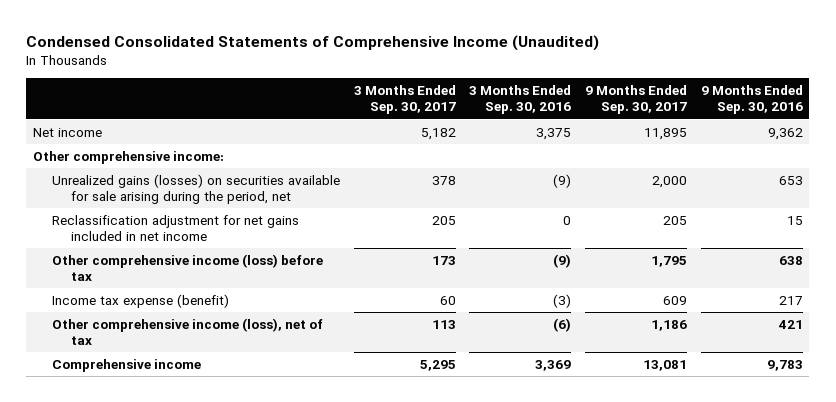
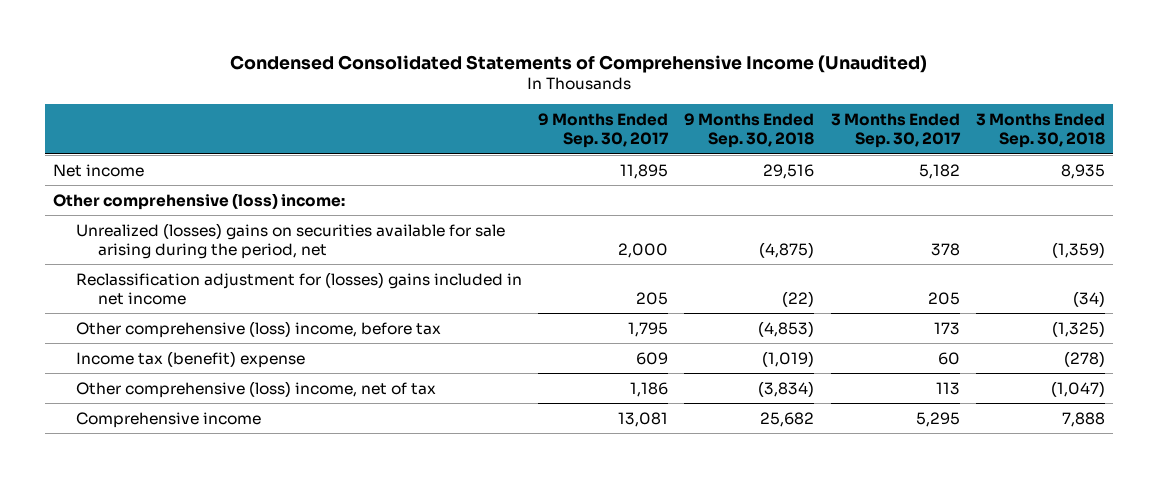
- | 3 Months Ended Sep. 30, 2017 | 3 Months Ended Sep. 30, 2016 | 9 Months Ended Sep. 30, 2017 | 9 Months Ended Sep. 30, 2016
+ | 9 Months Ended Sep. 30, 2017 | 9 Months Ended Sep. 30, 2018 | 3 Months Ended Sep. 30, 2017 | 3 Months Ended Sep. 30, 2018
- Other comprehensive income:
- Unrealized gains (losses) on securities available for sale arising during the period, net | 378 | (9) | 2,000 | 653
- Reclassification adjustment for net gains included in net income | 205 | 0 | 205 | 15
- Other comprehensive income (loss) before tax | 173 | (9) | 1,795 | 638
- Income tax expense (benefit) | 60 | (3) | 609 | 217
- Other comprehensive income (loss), net of tax | 113 | (6) | 1,186 | 421
+ Other comprehensive (loss) income:
+ Unrealized (losses) gains on securities available for sale arising during the period, net | 2,000 | (4,875) | 378 | (1,359)
+ Reclassification adjustment for (losses) gains included in net income | 205 | (22) | 205 | (34)
+ Other comprehensive (loss) income, before tax | 1,795 | (4,853) | 173 | (1,325)
+ Income tax (benefit) expense | 609 | (1,019) | 60 | (278)
+ Other comprehensive (loss) income, net of tax | 1,186 | (3,834) | 113 | (1,047)

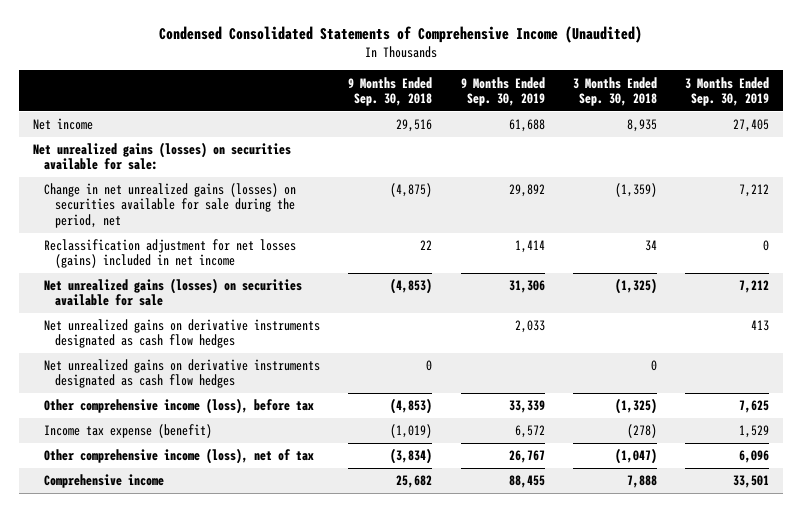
- | 9 Months Ended Sep. 30, 2017 | 9 Months Ended Sep. 30, 2018 | 3 Months Ended Sep. 30, 2017 | 3 Months Ended Sep. 30, 2018
+ | 9 Months Ended Sep. 30, 2018 | 9 Months Ended Sep. 30, 2019 | 3 Months Ended Sep. 30, 2018 | 3 Months Ended Sep. 30, 2019
- Other comprehensive (loss) income:
- Unrealized (losses) gains on securities available for sale arising during the period, net | 2,000 | (4,875) | 378 | (1,359)
- Reclassification adjustment for (losses) gains included in net income | 205 | (22) | 205 | (34)
- Other comprehensive (loss) income, before tax | 1,795 | (4,853) | 173 | (1,325)
- Income tax (benefit) expense | 609 | (1,019) | 60 | (278)
- Other comprehensive (loss) income, net of tax | 1,186 | (3,834) | 113 | (1,047)
+ Net unrealized gains (losses) on securities available for sale:
+ Change in net unrealized gains (losses) on securities available for sale during the period, net | (4,875) | 29,892 | (1,359) | 7,212
+ Reclassification adjustment for net losses (gains) included in net income | 22 | 1,414 | 34 | 0
+ Net unrealized gains (losses) on securities available for sale | (4,853) | 31,306 | (1,325) | 7,212
+ Net unrealized gains on derivative instruments designated as cash flow hedges | | 2,033 | | 413
+ Net unrealized gains on derivative instruments designated as cash flow hedges | 0 | | 0 |
+ Other comprehensive income (loss), before tax | (4,853) | 33,339 | (1,325) | 7,625
+ Income tax expense (benefit) | (1,019) | 6,572 | (278) | 1,529
+ Other comprehensive income (loss), net of tax | (3,834) | 26,767 | (1,047) | 6,096

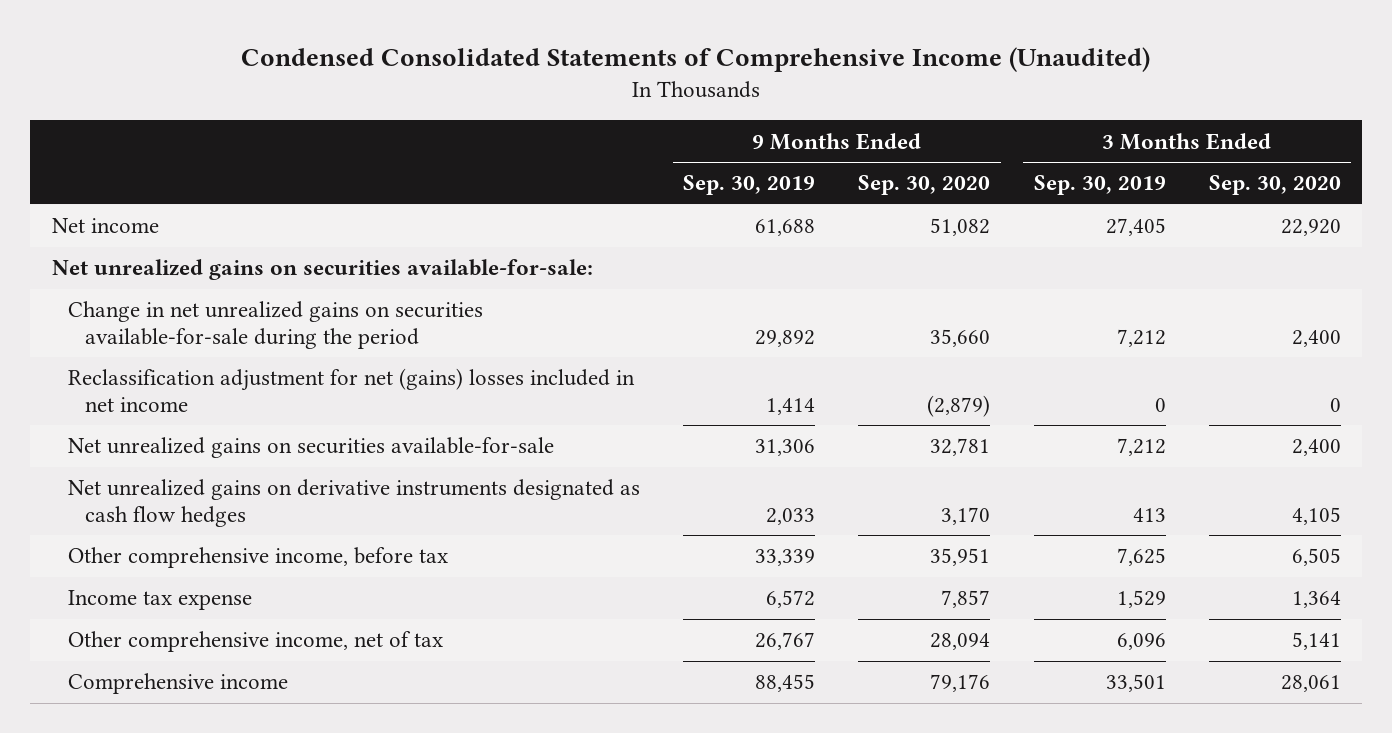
- | 9 Months Ended Sep. 30, 2018 | 9 Months Ended Sep. 30, 2019 | 3 Months Ended Sep. 30, 2018 | 3 Months Ended Sep. 30, 2019
+ | 9 Months Ended Sep. 30, 2019 | 9 Months Ended Sep. 30, 2020 | 3 Months Ended Sep. 30, 2019 | 3 Months Ended Sep. 30, 2020
- Net unrealized gains (losses) on securities available for sale:
- Change in net unrealized gains (losses) on securities available for sale during the period, net | (4,875) | 29,892 | (1,359) | 7,212
- Reclassification adjustment for net losses (gains) included in net income | 22 | 1,414 | 34 | 0
- Net unrealized gains (losses) on securities available for sale | (4,853) | 31,306 | (1,325) | 7,212
+ Net unrealized gains on securities available-for-sale:
+ Change in net unrealized gains on securities available-for-sale during the period | 29,892 | 35,660 | 7,212 | 2,400
+ Reclassification adjustment for net (gains) losses included in net income | 1,414 | (2,879) | 0 | 0
+ Net unrealized gains on securities available-for-sale | 31,306 | 32,781 | 7,212 | 2,400
- Net unrealized gains on derivative instruments designated as cash flow hedges | 0 | | 0 |
- Other comprehensive income (loss), before tax | (4,853) | 33,339 | (1,325) | 7,625
- Income tax expense (benefit) | (1,019) | 6,572 | (278) | 1,529
- Other comprehensive income (loss), net of tax | (3,834) | 26,767 | (1,047) | 6,096
+ Other comprehensive income, before tax | 33,339 | 35,951 | 7,625 | 6,505
+ Income tax expense | 6,572 | 7,857 | 1,529 | 1,364
+ Other comprehensive income, net of tax | 26,767 | 28,094 | 6,096 | 5,141

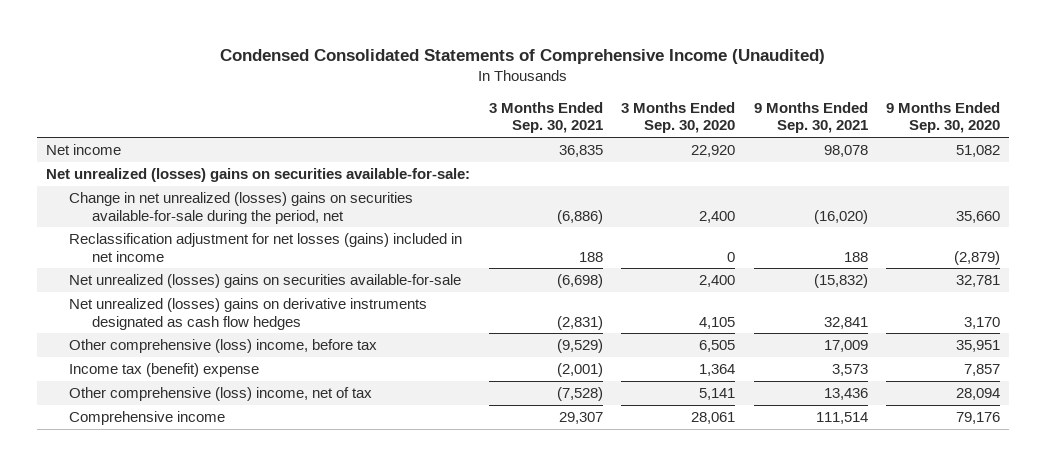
- | 9 Months Ended Sep. 30, 2019 | 9 Months Ended Sep. 30, 2020 | 3 Months Ended Sep. 30, 2019 | 3 Months Ended Sep. 30, 2020
+ | 3 Months Ended Sep. 30, 2021 | 3 Months Ended Sep. 30, 2020 | 9 Months Ended Sep. 30, 2021 | 9 Months Ended Sep. 30, 2020
- Net unrealized gains on securities available-for-sale:
- Change in net unrealized gains on securities available-for-sale during the period | 29,892 | 35,660 | 7,212 | 2,400
- Reclassification adjustment for net (gains) losses included in net income | 1,414 | (2,879) | 0 | 0
- Net unrealized gains on securities available-for-sale | 31,306 | 32,781 | 7,212 | 2,400
- Net unrealized gains on derivative instruments designated as cash flow hedges | 2,033 | 3,170 | 413 | 4,105
- Other comprehensive income, before tax | 33,339 | 35,951 | 7,625 | 6,505
- Income tax expense | 6,572 | 7,857 | 1,529 | 1,364
- Other comprehensive income, net of tax | 26,767 | 28,094 | 6,096 | 5,141
+ Net unrealized (losses) gains on securities available-for-sale:
+ Change in net unrealized (losses) gains on securities available-for-sale during the period, net | (6,886) | 2,400 | (16,020) | 35,660
+ Reclassification adjustment for net losses (gains) included in net income | 188 | 0 | 188 | (2,879)
+ Net unrealized (losses) gains on securities available-for-sale | (6,698) | 2,400 | (15,832) | 32,781
+ Net unrealized (losses) gains on derivative instruments designated as cash flow hedges | (2,831) | 4,105 | 32,841 | 3,170
+ Other comprehensive (loss) income, before tax | (9,529) | 6,505 | 17,009 | 35,951
+ Income tax (benefit) expense | (2,001) | 1,364 | 3,573 | 7,857
+ Other comprehensive (loss) income, net of tax | (7,528) | 5,141 | 13,436 | 28,094

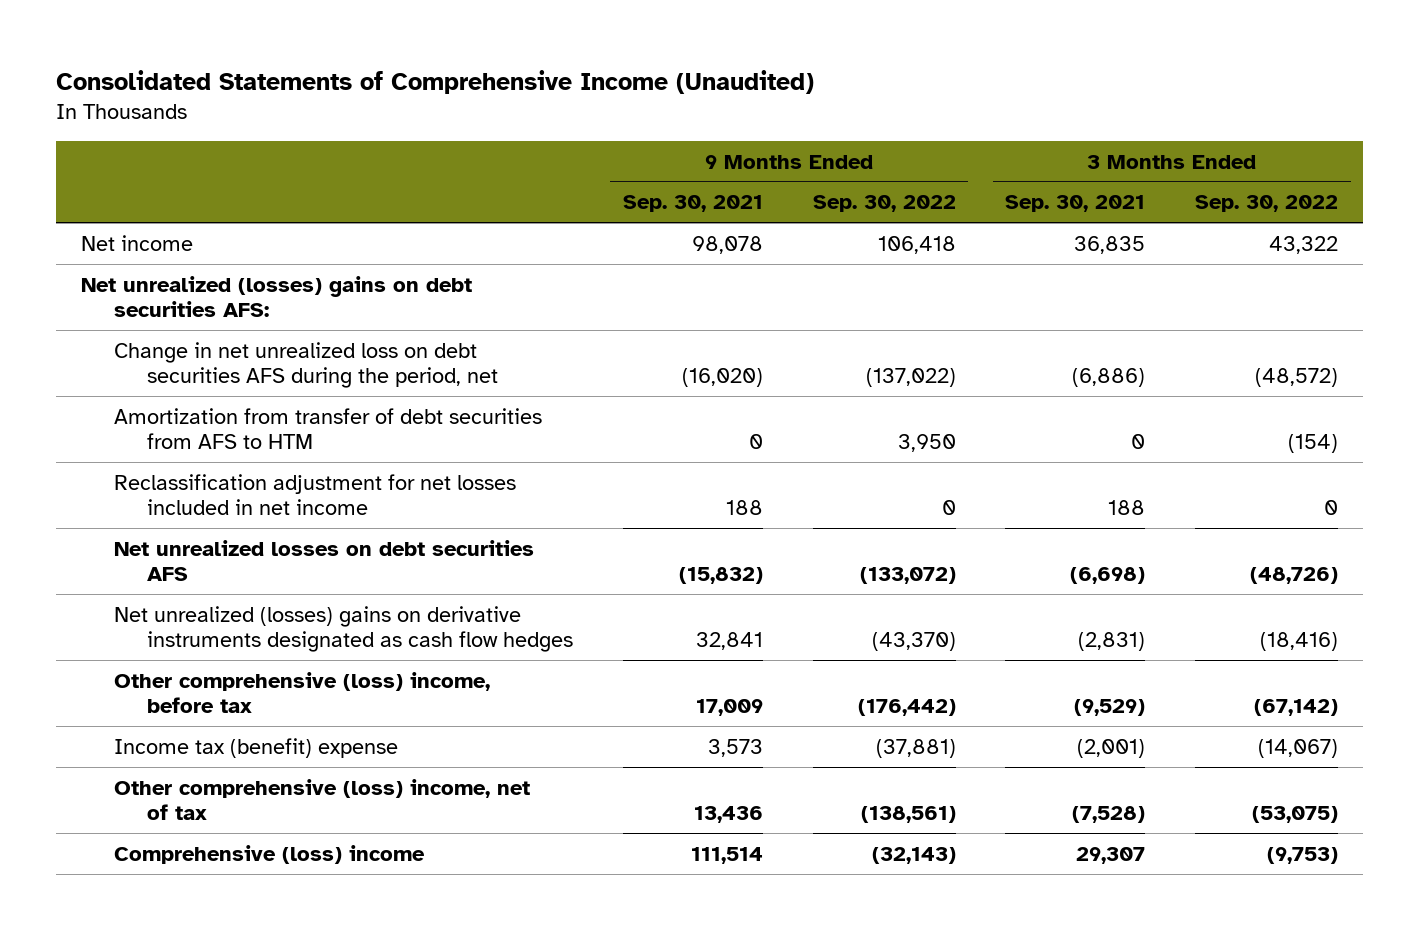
- Condensed Consolidated Statements of Comprehensive Income (Unaudited)
+ Consolidated Statements of Comprehensive Income (Unaudited)
- | 3 Months Ended Sep. 30, 2021 | 3 Months Ended Sep. 30, 2020 | 9 Months Ended Sep. 30, 2021 | 9 Months Ended Sep. 30, 2020
+ | 9 Months Ended Sep. 30, 2021 | 9 Months Ended Sep. 30, 2022 | 3 Months Ended Sep. 30, 2021 | 3 Months Ended Sep. 30, 2022
- Net unrealized (losses) gains on securities available-for-sale:
- Change in net unrealized (losses) gains on securities available-for-sale during the period, net | (6,886) | 2,400 | (16,020) | 35,660
- Reclassification adjustment for net losses (gains) included in net income | 188 | 0 | 188 | (2,879)
- Net unrealized (losses) gains on securities available-for-sale | (6,698) | 2,400 | (15,832) | 32,781
+ Net unrealized (losses) gains on debt securities AFS:
+ Change in net unrealized loss on debt securities AFS during the period, net | (16,020) | (137,022) | (6,886) | (48,572)
+ Amortization from transfer of debt securities from AFS to HTM | 0 | 3,950 | 0 | (154)
+ Reclassification adjustment for net losses included in net income | 188 | 0 | 188 | 0
+ Net unrealized losses on debt securities AFS | (15,832) | (133,072) | (6,698) | (48,726)
- Comprehensive income | 29,307 | 28,061 | 111,514 | 79,176
+ Comprehensive (loss) income | 111,514 | (32,143) | 29,307 | (9,753)

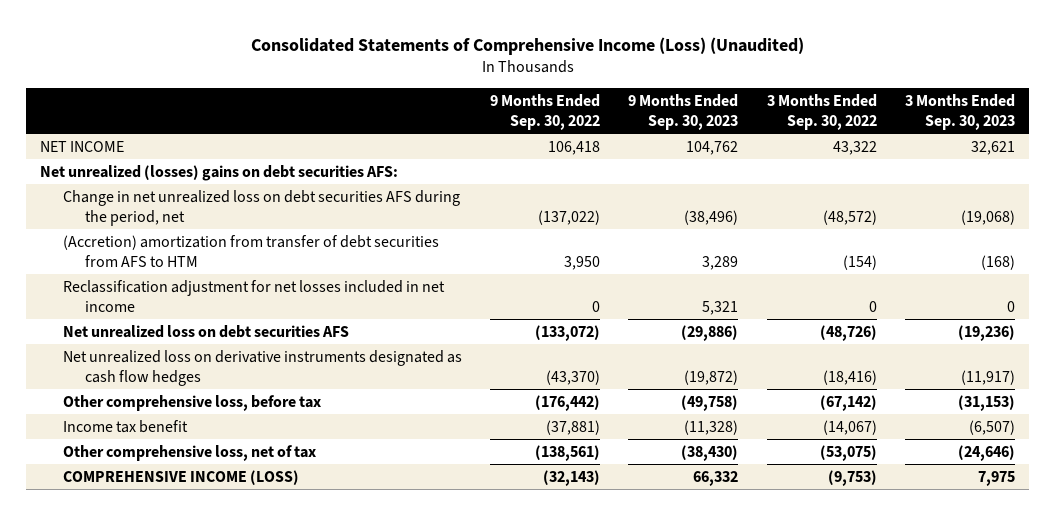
- Consolidated Statements of Comprehensive Income (Unaudited)
+ Consolidated Statements of Comprehensive Income (Loss) (Unaudited)
- | 9 Months Ended Sep. 30, 2021 | 9 Months Ended Sep. 30, 2022 | 3 Months Ended Sep. 30, 2021 | 3 Months Ended Sep. 30, 2022
+ | 9 Months Ended Sep. 30, 2022 | 9 Months Ended Sep. 30, 2023 | 3 Months Ended Sep. 30, 2022 | 3 Months Ended Sep. 30, 2023
- Net income | 98,078 | 106,418 | 36,835 | 43,322
+ NET INCOME | 106,418 | 104,762 | 43,322 | 32,621
- Amortization from transfer of debt securities from AFS to HTM | 0 | 3,950 | 0 | (154)
+ (Accretion) amortization from transfer of debt securities from AFS to HTM | 3,950 | 3,289 | (154) | (168)
- Net unrealized losses on debt securities AFS | (15,832) | (133,072) | (6,698) | (48,726)
- Net unrealized (losses) gains on derivative instruments designated as cash flow hedges | 32,841 | (43,370) | (2,831) | (18,416)
- Other comprehensive (loss) income, before tax | 17,009 | (176,442) | (9,529) | (67,142)
- Income tax (benefit) expense | 3,573 | (37,881) | (2,001) | (14,067)
- Other comprehensive (loss) income, net of tax | 13,436 | (138,561) | (7,528) | (53,075)
- Comprehensive (loss) income | 111,514 | (32,143) | 29,307 | (9,753)
+ Net unrealized loss on debt securities AFS | (133,072) | (29,886) | (48,726) | (19,236)
+ Net unrealized loss on derivative instruments designated as cash flow hedges | (43,370) | (19,872) | (18,416) | (11,917)
+ Other comprehensive loss, before tax | (176,442) | (49,758) | (67,142) | (31,153)
+ Income tax benefit | (37,881) | (11,328) | (14,067) | (6,507)
+ Other comprehensive loss, net of tax | (138,561) | (38,430) | (53,075) | (24,646)
+ COMPREHENSIVE INCOME (LOSS) | (32,143) | 66,332 | (9,753) | 7,975

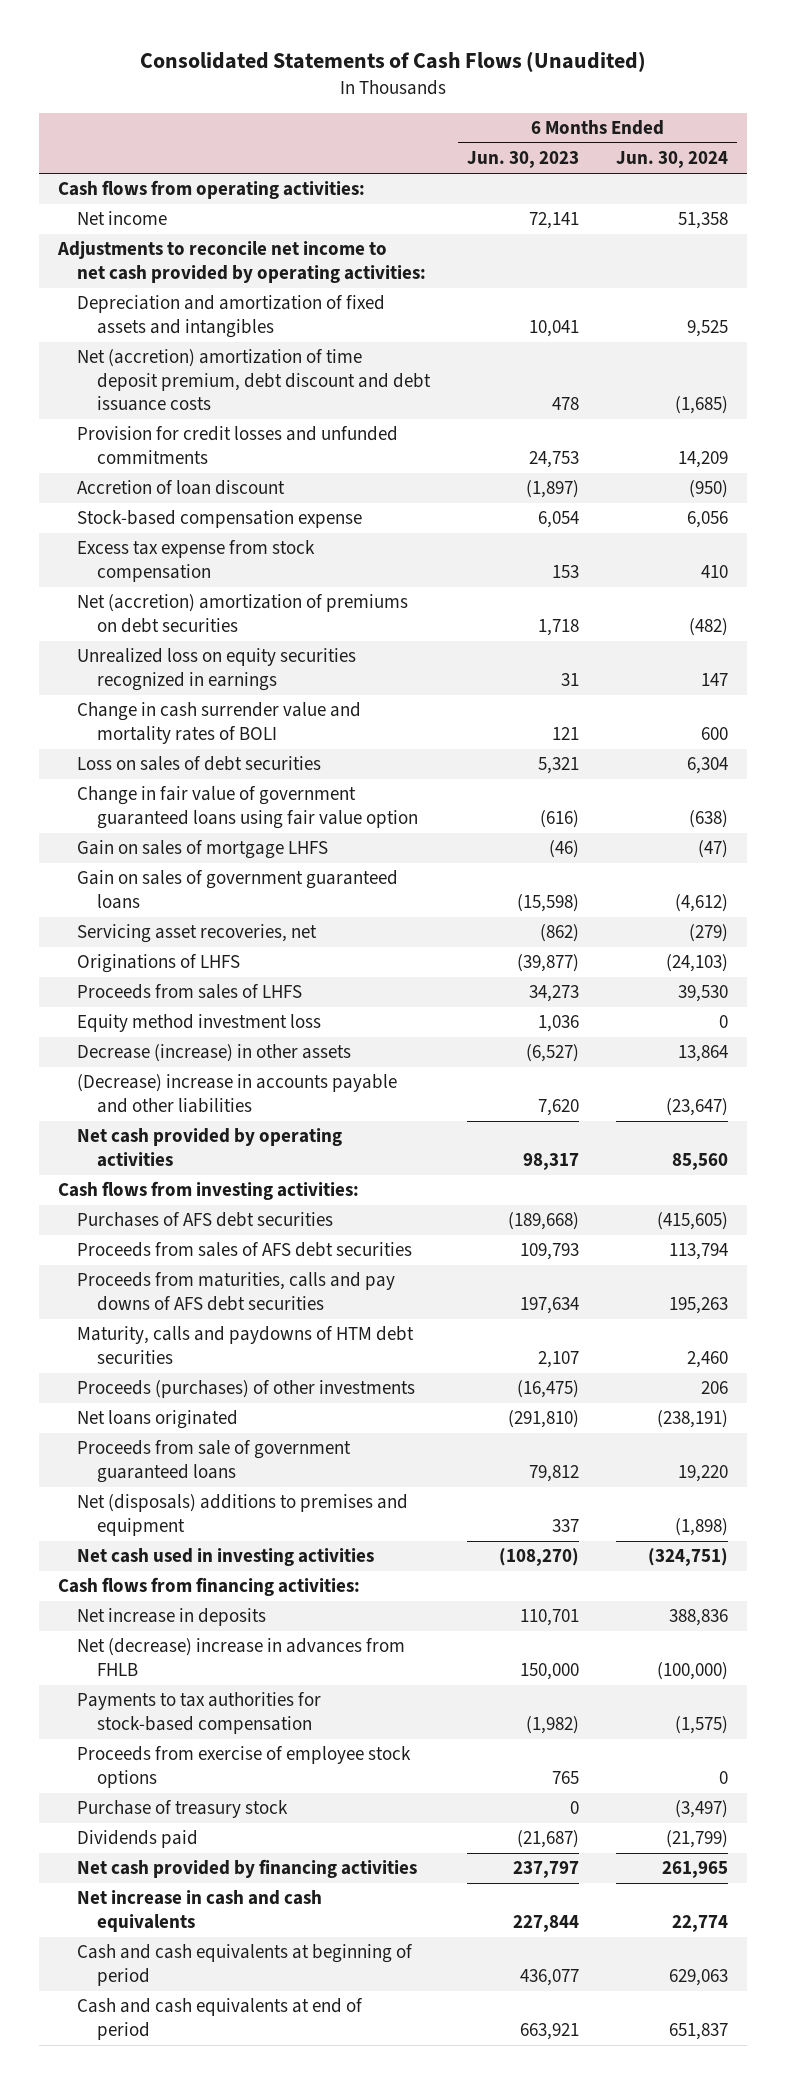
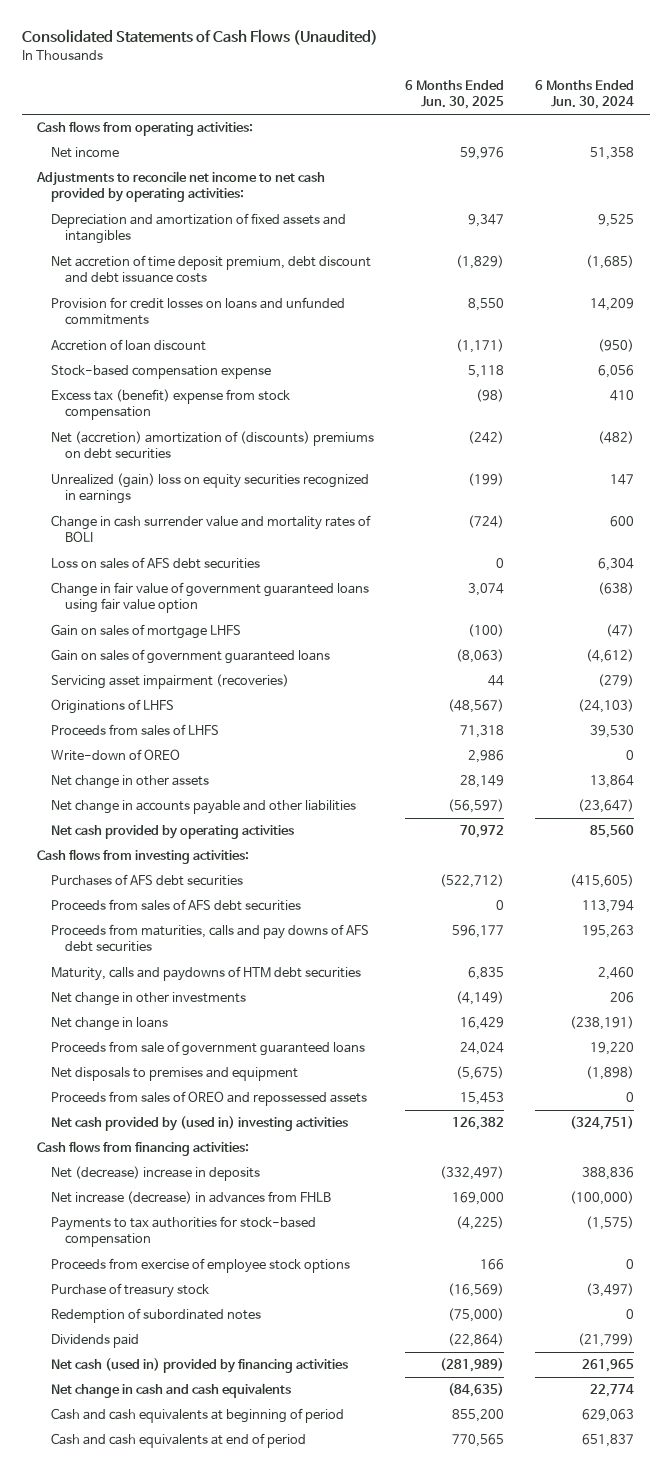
- | 6 Months Ended Jun. 30, 2023 | 6 Months Ended Jun. 30, 2024
+ | 6 Months Ended Jun. 30, 2025 | 6 Months Ended Jun. 30, 2024
- Net (accretion) amortization of time deposit premium, debt discount and debt issuance costs | 478 | (1,685)
- Provision for credit losses and unfunded commitments | 24,753 | 14,209
+ Net accretion of time deposit premium, debt discount and debt issuance costs | (1,829) | (1,685)
+ Provision for credit losses on loans and unfunded commitments | 8,550 | 14,209
- Excess tax expense from stock compensation | 153 | 410
- Net (accretion) amortization of premiums on debt securities | 1,718 | (482)
- Unrealized loss on equity securities recognized in earnings | 31 | 147
+ Excess tax (benefit) expense from stock compensation | (98) | 410
+ Net (accretion) amortization of (discounts) premiums on debt securities | (242) | (482)
+ Unrealized (gain) loss on equity securities recognized in earnings | (199) | 147
- Loss on sales of debt securities | 5,321 | 6,304
+ Loss on sales of AFS debt securities | 0 | 6,304
- Servicing asset recoveries, net | (862) | (279)
+ Servicing asset impairment (recoveries) | 44 | (279)
- Equity method investment loss | 1,036 | 0
- Decrease (increase) in other assets | (6,527) | 13,864
- (Decrease) increase in accounts payable and other liabilities | 7,620 | (23,647)
+ Write-down of OREO | 2,986 | 0
+ Net change in other assets | 28,149 | 13,864
+ Net change in accounts payable and other liabilities | (56,597) | (23,647)
- Proceeds (purchases) of other investments | (16,475) | 206
- Net loans originated | (291,810) | (238,191)
+ Net change in other investments | (4,149) | 206
+ Net change in loans | 16,429 | (238,191)
- Net (disposals) additions to premises and equipment | 337 | (1,898)
- Net cash used in investing activities | (108,270) | (324,751)
+ Net disposals to premises and equipment | (5,675) | (1,898)
+ Proceeds from sales of OREO and repossessed assets | 15,453 | 0
+ Net cash provided by (used in) investing activities | 126,382 | (324,751)
- Net increase in deposits | 110,701 | 388,836
- Net (decrease) increase in advances from FHLB | 150,000 | (100,000)
+ Net (decrease) increase in deposits | (332,497) | 388,836
+ Net increase (decrease) in advances from FHLB | 169,000 | (100,000)
+ Redemption of subordinated notes | (75,000) | 0
- Net cash provided by financing activities | 237,797 | 261,965
- Net increase in cash and cash equivalents | 227,844 | 22,774
+ Net cash (used in) provided by financing activities | (281,989) | 261,965
+ Net change in cash and cash equivalents | (84,635) | 22,774

